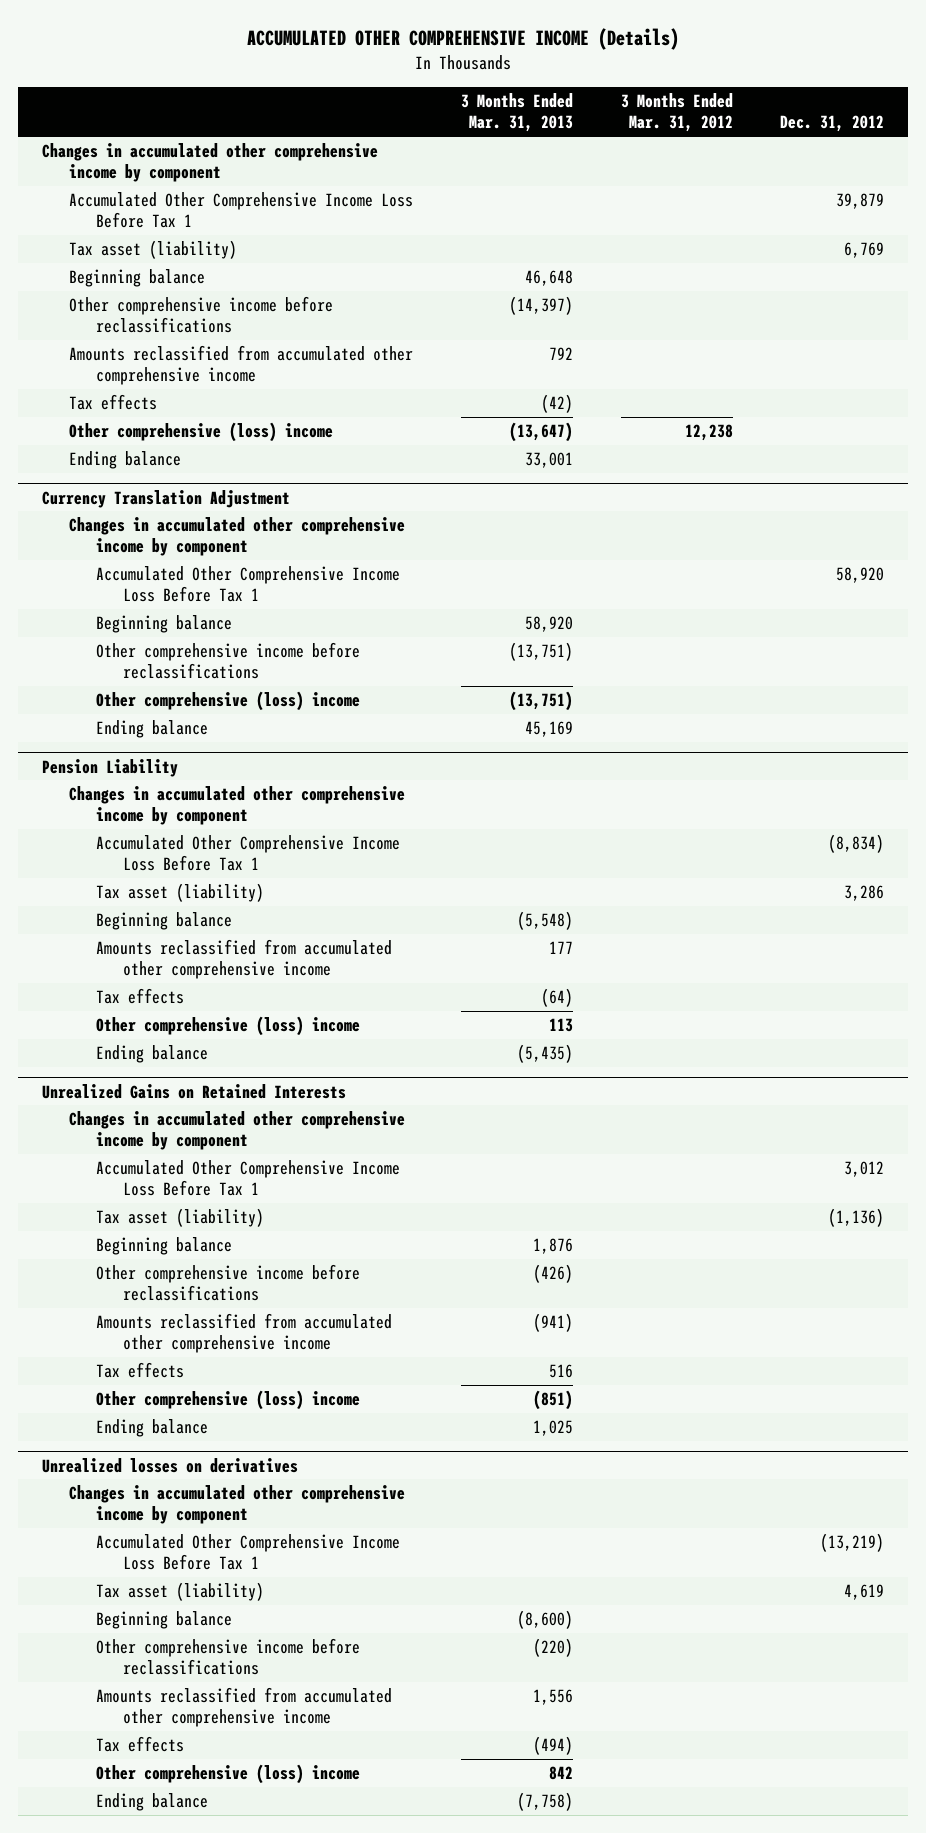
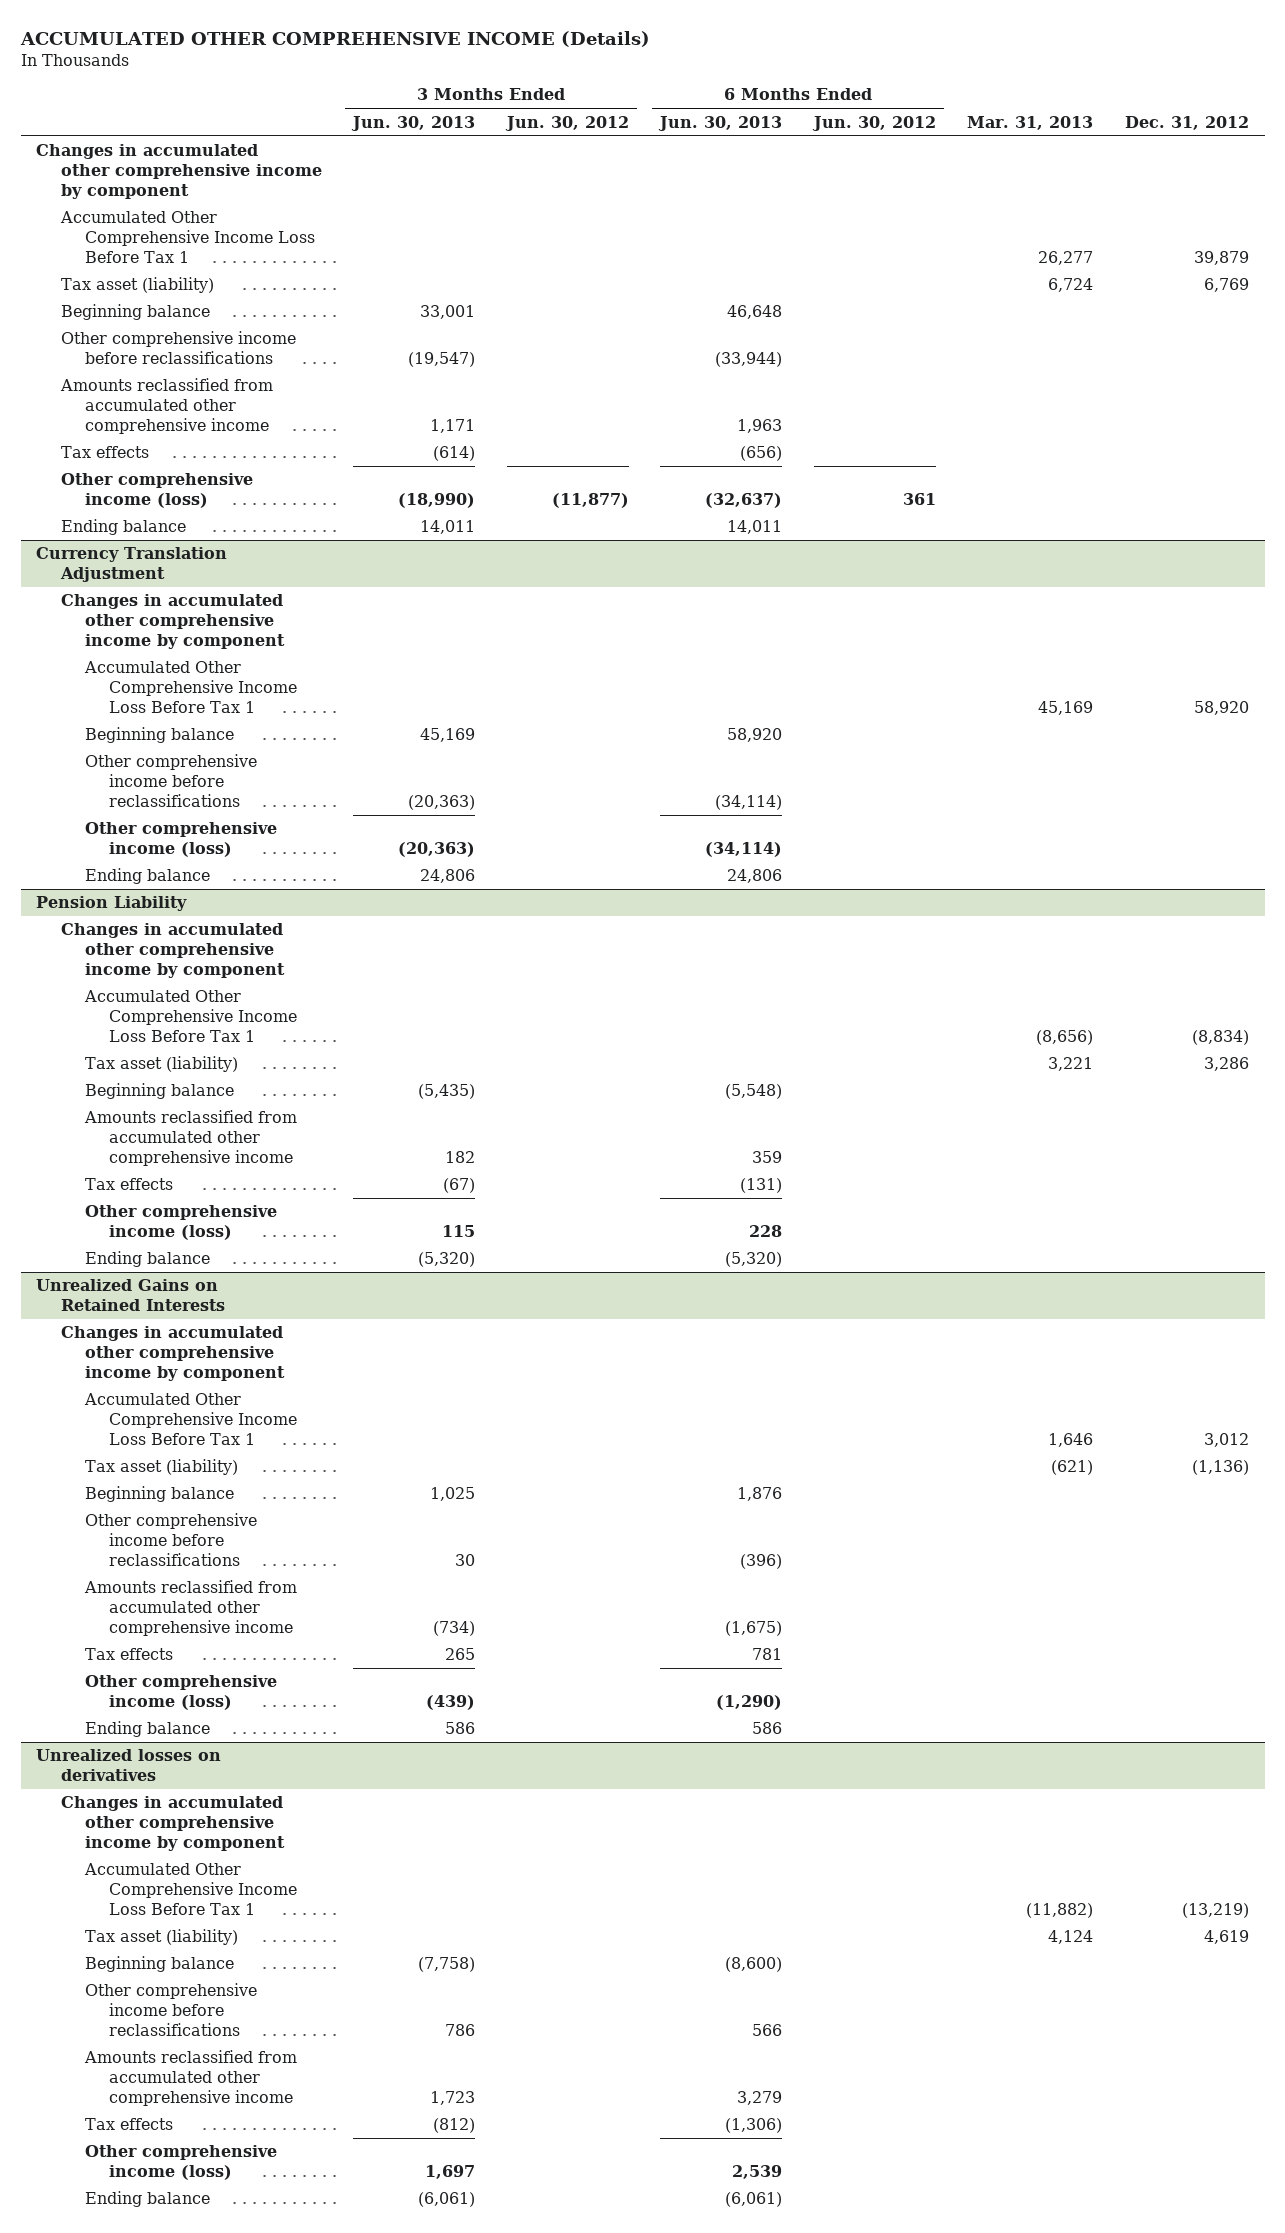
- | 3 Months Ended Mar. 31, 2013 | 3 Months Ended Mar. 31, 2012 | Dec. 31, 2012
+ | 3 Months Ended Jun. 30, 2013 | 3 Months Ended Jun. 30, 2012 | 6 Months Ended Jun. 30, 2013 | 6 Months Ended Jun. 30, 2012 | Mar. 31, 2013 | Dec. 31, 2012
- Other comprehensive (loss) income | (13,647) | 12,238 |
+ Other comprehensive income (loss) | (18,990) | (11,877) | (32,637) | 361 | |
@ Currency Translation Adjustment
- Other comprehensive (loss) income | (13,751) | |
+ Other comprehensive income (loss) | (20,363) | | (34,114) | | |
@ Pension Liability
- Other comprehensive (loss) income | 113 | |
+ Other comprehensive income (loss) | 115 | | 228 | | |
@ Unrealized Gains on Retained Interests
- Other comprehensive (loss) income | (851) | |
+ Other comprehensive income (loss) | (439) | | (1,290) | | |
@ Unrealized losses on derivatives
- Other comprehensive (loss) income | 842 | |
+ Other comprehensive income (loss) | 1,697 | | 2,539 | | |

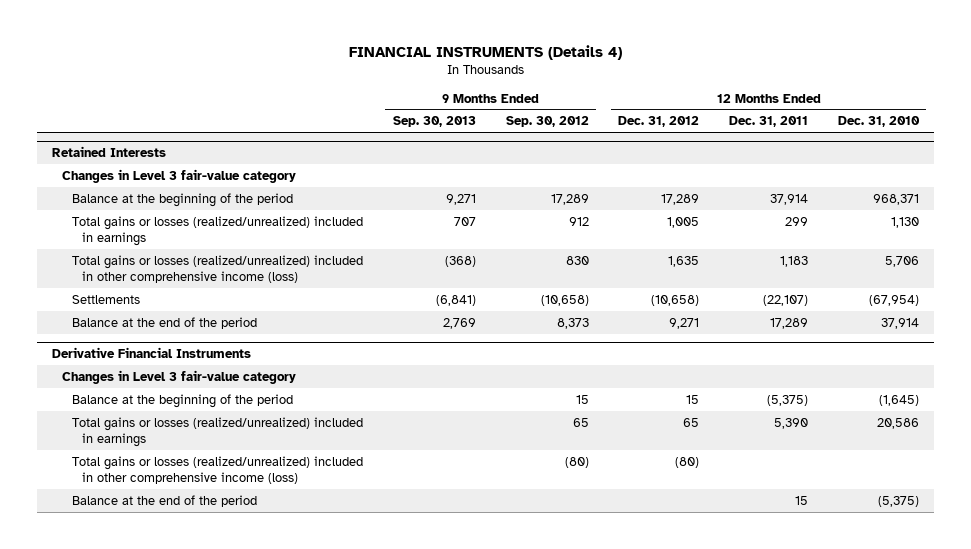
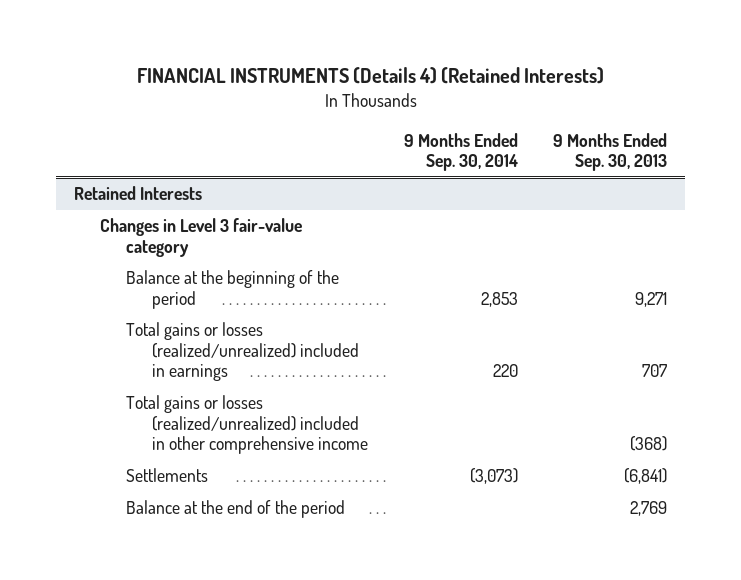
- FINANCIAL INSTRUMENTS (Details 4)
+ FINANCIAL INSTRUMENTS (Details 4) (Retained Interests)
- | 9 Months Ended Sep. 30, 2013 | 9 Months Ended Sep. 30, 2012 | 12 Months Ended Dec. 31, 2012 | 12 Months Ended Dec. 31, 2011 | 12 Months Ended Dec. 31, 2010
+ | 9 Months Ended Sep. 30, 2014 | 9 Months Ended Sep. 30, 2013
@ Retained Interests
- Total gains or losses (realized/unrealized) included in other comprehensive income (loss) | (368) | 830 | 1,635 | 1,183 | 5,706
+ Total gains or losses (realized/unrealized) included in other comprehensive income | | (368)
- Derivative Financial Instruments
- Changes in Level 3 fair-value category
- Balance at the beginning of the period | | 15 | 15 | (5,375) | (1,645)
- Total gains or losses (realized/unrealized) included in earnings | | 65 | 65 | 5,390 | 20,586
- Total gains or losses (realized/unrealized) included in other comprehensive income (loss) | | (80) | (80) | |
- Balance at the end of the period | | | | 15 | (5,375)

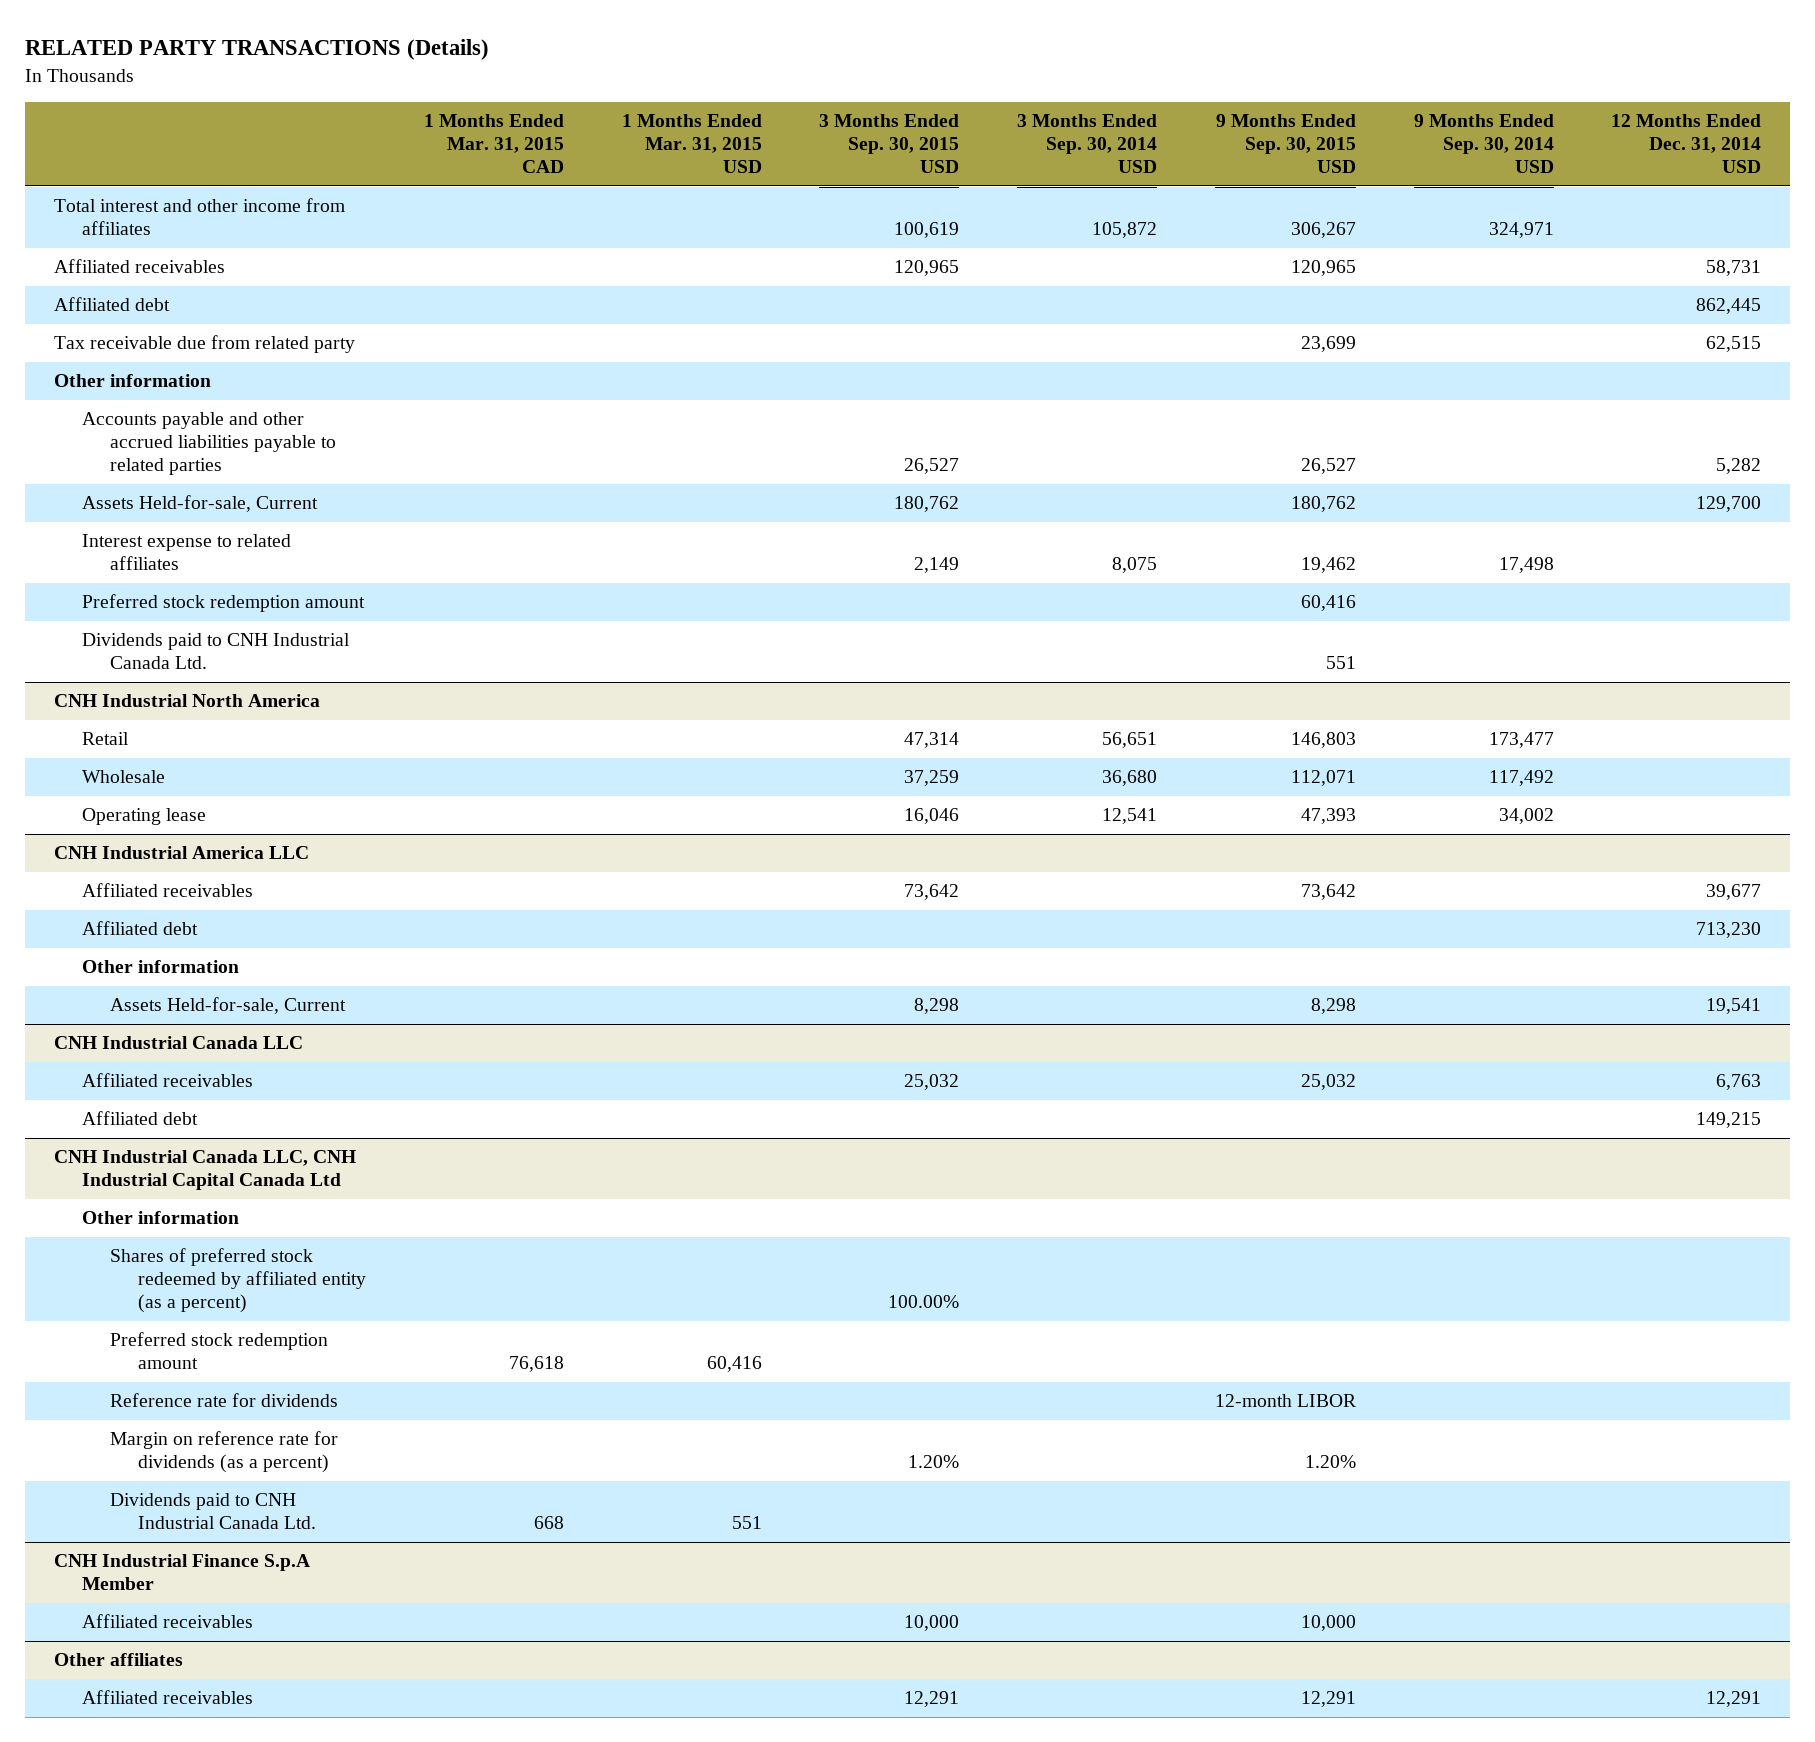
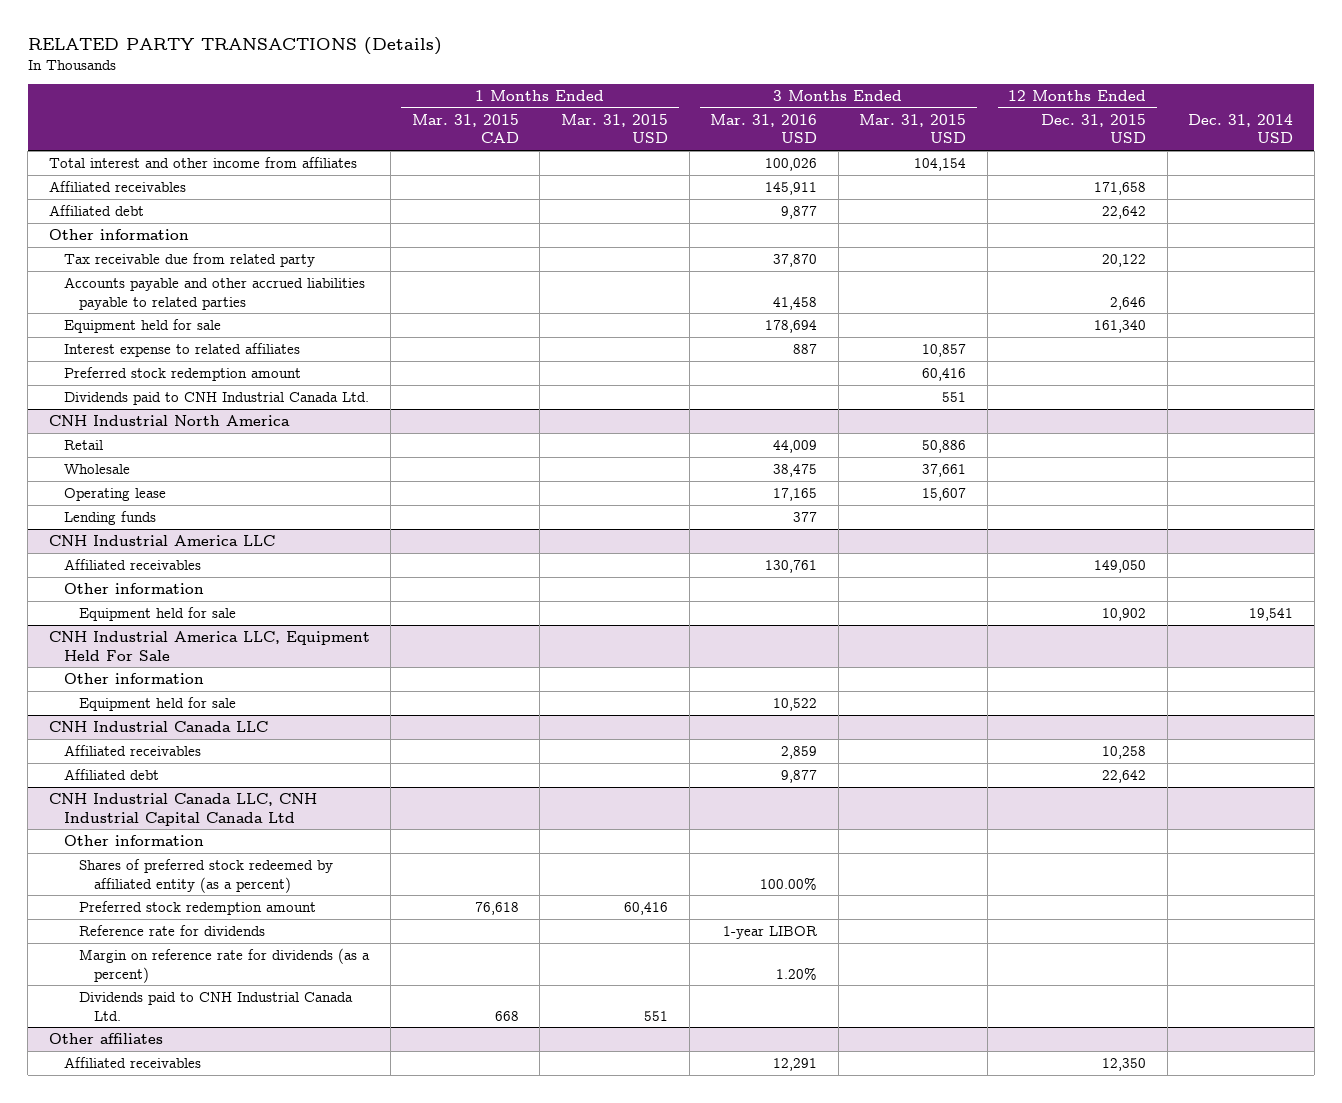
- | 1 Months Ended Mar. 31, 2015 CAD | 1 Months Ended Mar. 31, 2015 USD | 3 Months Ended Sep. 30, 2015 USD | 3 Months Ended Sep. 30, 2014 USD | 9 Months Ended Sep. 30, 2015 USD | 9 Months Ended Sep. 30, 2014 USD | 12 Months Ended Dec. 31, 2014 USD
+ | 1 Months Ended Mar. 31, 2015 CAD | 1 Months Ended Mar. 31, 2015 USD | 3 Months Ended Mar. 31, 2016 USD | 3 Months Ended Mar. 31, 2015 USD | 12 Months Ended Dec. 31, 2015 USD | Dec. 31, 2014 USD
moved down: Tax receivable due from related party | | | 37,870 | | 20,122 |
- Assets Held-for-sale, Current | | | 180,762 | | 180,762 | | 129,700
+ Equipment held for sale | | | 178,694 | | 161,340 |
@ CNH Industrial North America
+ Lending funds | | | 377 | | |
@ CNH Industrial America LLC
- Affiliated debt | | | | | | | 713,230
- Assets Held-for-sale, Current | | | 8,298 | | 8,298 | | 19,541
+ Equipment held for sale | | | | | 10,902 | 19,541
+ CNH Industrial America LLC, Equipment Held For Sale
+ Other information
+ Equipment held for sale | | | 10,522 | | |
- CNH Industrial Finance S.p.A Member
- Affiliated receivables | | | 10,000 | | 10,000 | |

